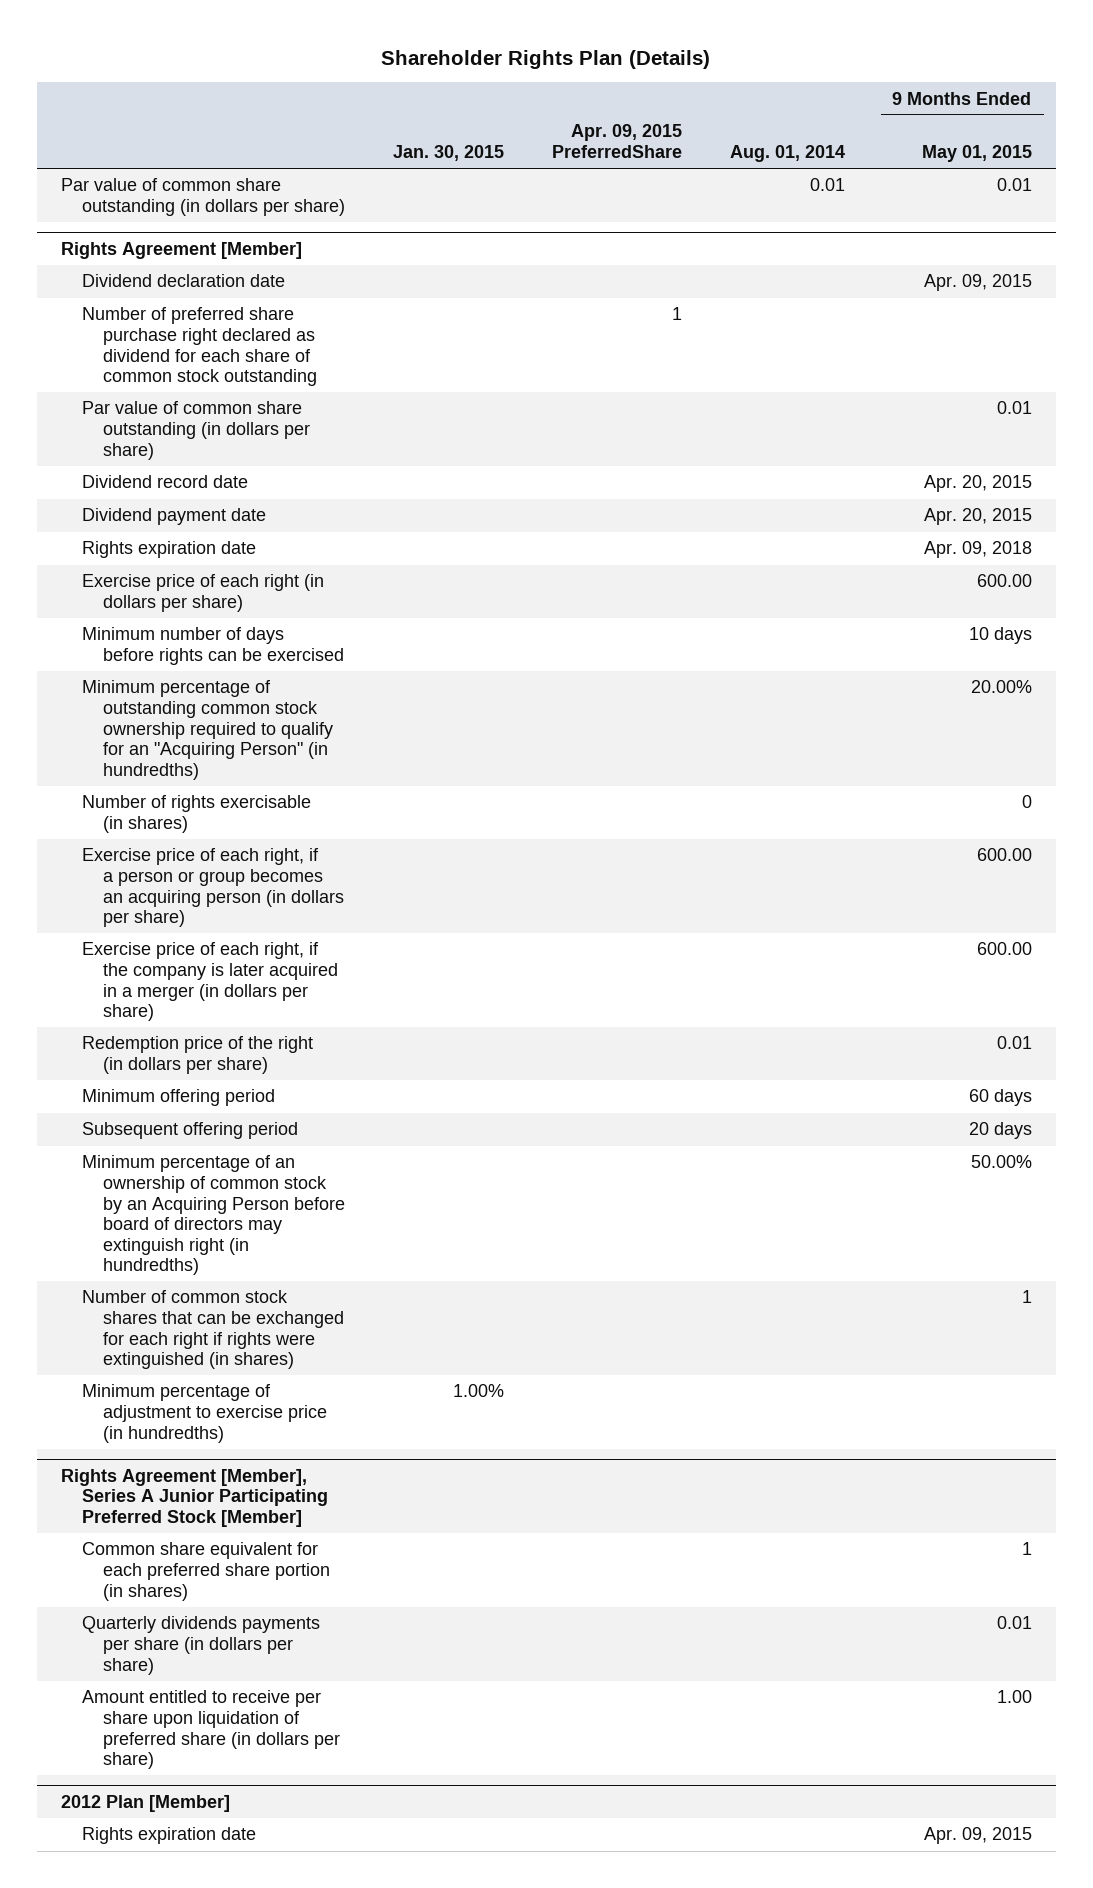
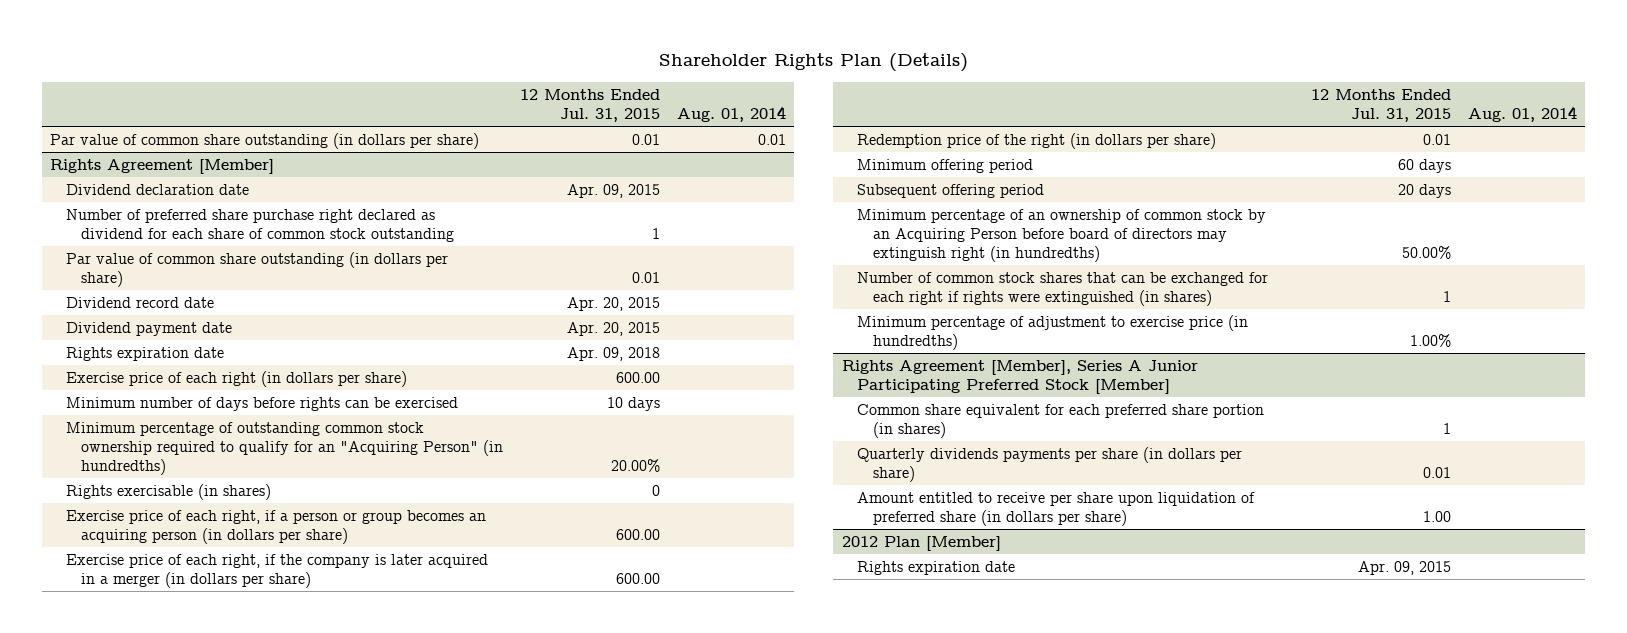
- | Jan. 30, 2015 | Apr. 09, 2015 PreferredShare | Aug. 01, 2014 | 9 Months Ended May 01, 2015
+ | 12 Months Ended Jul. 31, 2015 | Aug. 01, 2014
@ Rights Agreement [Member]
- Number of rights exercisable (in shares) | | | | 0
+ Rights exercisable (in shares) | 0 |

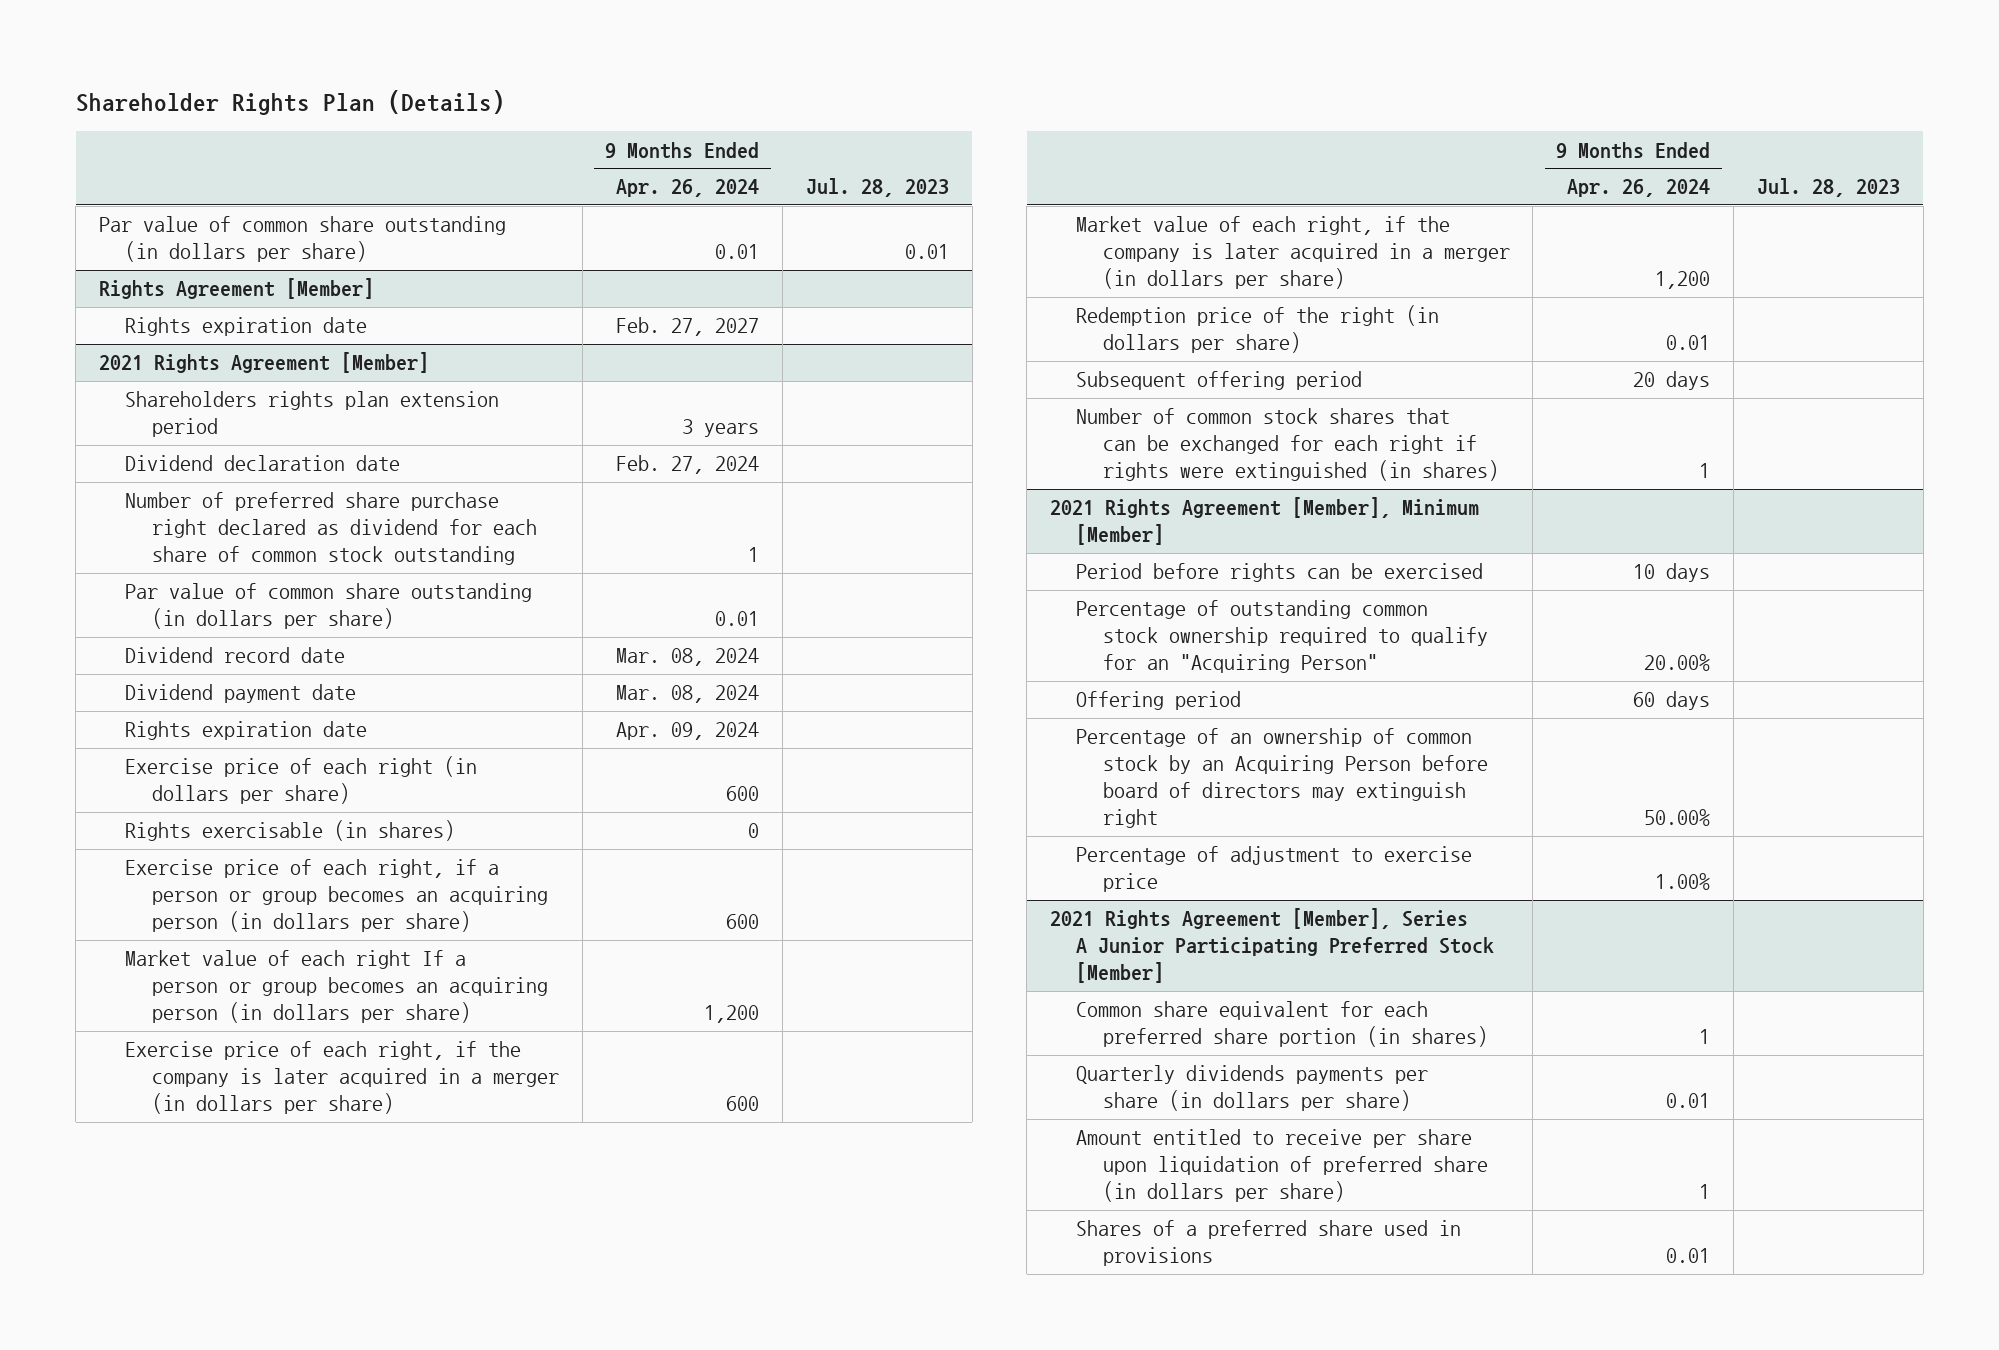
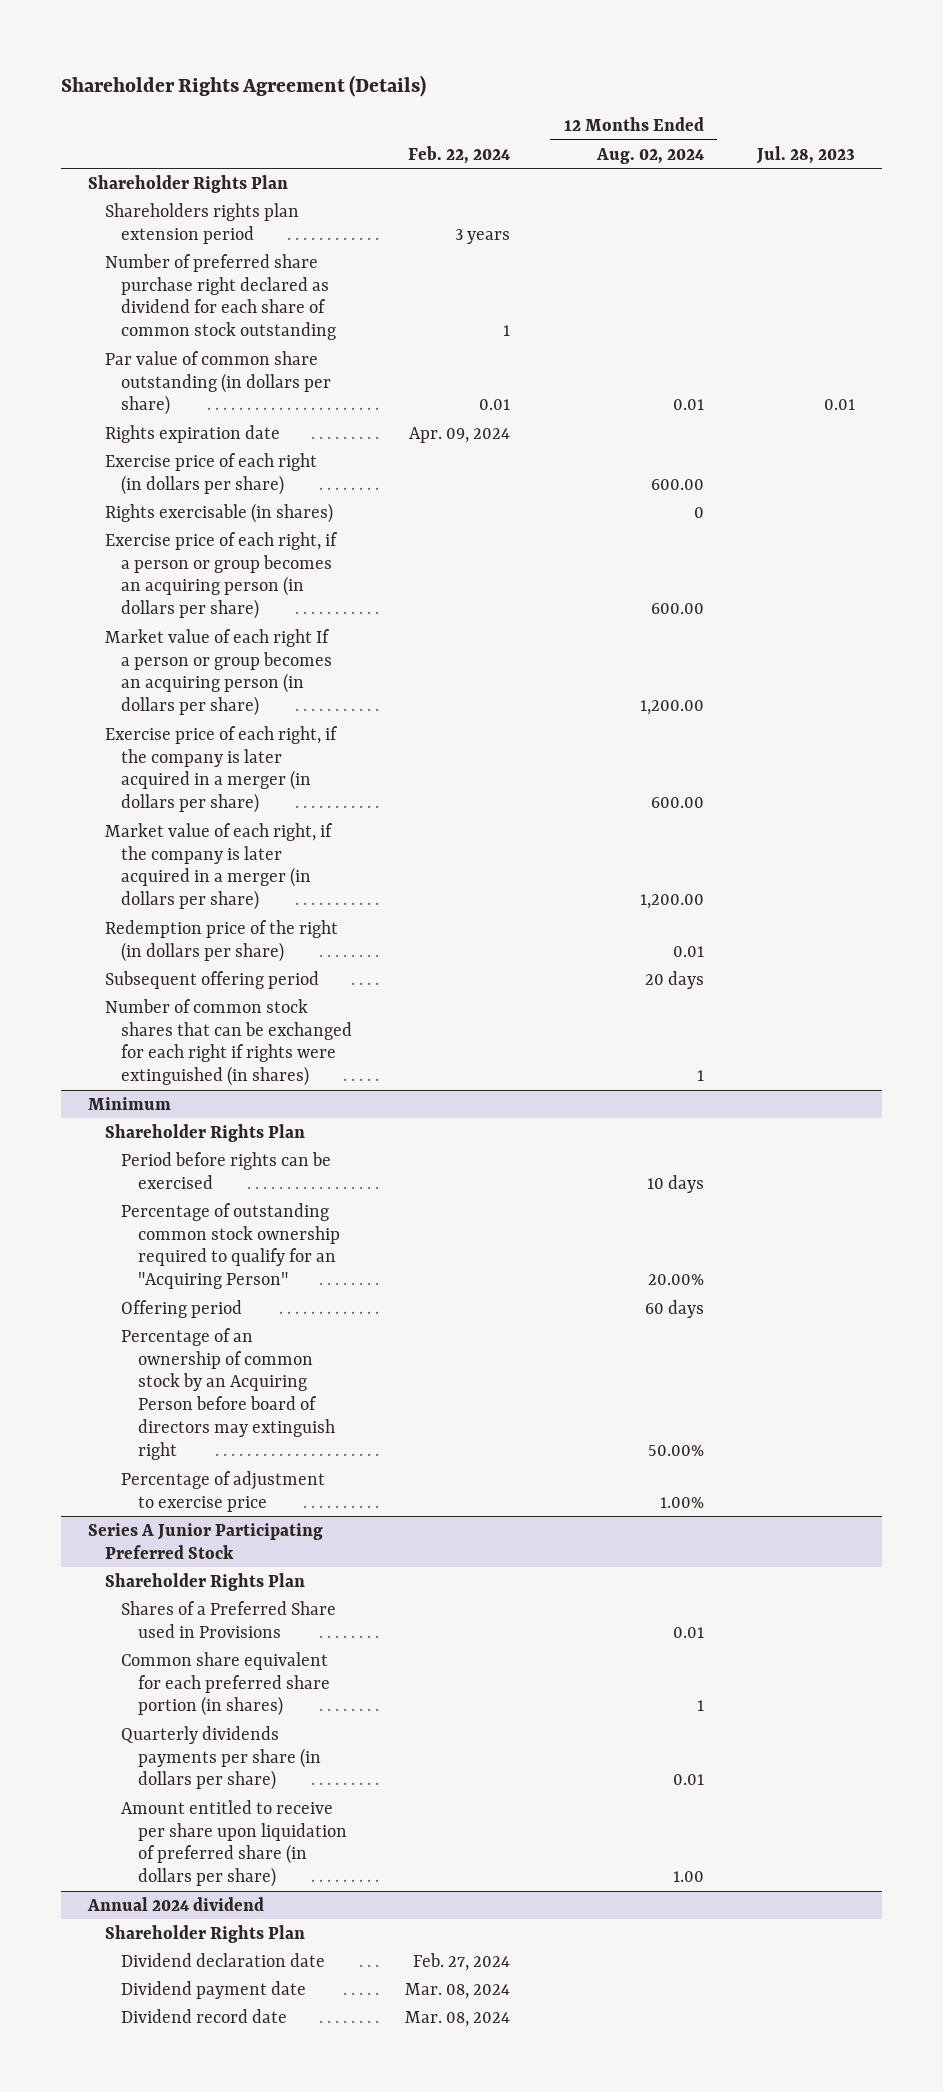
- Shareholder Rights Plan (Details)
+ Shareholder Rights Agreement (Details)
- | 9 Months Ended Apr. 26, 2024 | Jul. 28, 2023
+ | Feb. 22, 2024 | 12 Months Ended Aug. 02, 2024 | Jul. 28, 2023
+ Shareholder Rights Plan
+ Shareholders rights plan extension period | 3 years | |
+ Number of preferred share purchase right declared as dividend for each share of common stock outstanding | 1 | |
- Rights Agreement [Member]
- Rights expiration date | Feb. 27, 2027 |
- 2021 Rights Agreement [Member]
- Shareholders rights plan extension period | 3 years |
- Dividend declaration date | Feb. 27, 2024 |
- Number of preferred share purchase right declared as dividend for each share of common stock outstanding | 1 |
- Par value of common share outstanding (in dollars per share) | 0.01 |
- Dividend record date | Mar. 08, 2024 |
- Dividend payment date | Mar. 08, 2024 |
- Rights expiration date | Apr. 09, 2024 |
- Exercise price of each right (in dollars per share) | 600 |
- Rights exercisable (in shares) | 0 |
- Exercise price of each right, if a person or group becomes an acquiring person (in dollars per share) | 600 |
- Market value of each right If a person or group becomes an acquiring person (in dollars per share) | 1,200 |
- Exercise price of each right, if the company is later acquired in a merger (in dollars per share) | 600 |
- Market value of each right, if the company is later acquired in a merger (in dollars per share) | 1,200 |
- Redemption price of the right (in dollars per share) | 0.01 |
- Subsequent offering period | 20 days |
- Number of common stock shares that can be exchanged for each right if rights were extinguished (in shares) | 1 |
- 2021 Rights Agreement [Member], Minimum [Member]
+ Rights expiration date | Apr. 09, 2024 | |
+ Exercise price of each right (in dollars per share) | | 600.00 |
+ Rights exercisable (in shares) | | 0 |
+ Exercise price of each right, if a person or group becomes an acquiring person (in dollars per share) | | 600.00 |
+ Market value of each right If a person or group becomes an acquiring person (in dollars per share) | | 1,200.00 |
+ Exercise price of each right, if the company is later acquired in a merger (in dollars per share) | | 600.00 |
+ Market value of each right, if the company is later acquired in a merger (in dollars per share) | | 1,200.00 |
+ Redemption price of the right (in dollars per share) | | 0.01 |
+ Subsequent offering period | | 20 days |
+ Number of common stock shares that can be exchanged for each right if rights were extinguished (in shares) | | 1 |
+ Minimum
+ Shareholder Rights Plan
- 2021 Rights Agreement [Member], Series A Junior Participating Preferred Stock [Member]
+ Series A Junior Participating Preferred Stock
+ Shareholder Rights Plan
+ Shares of a Preferred Share used in Provisions | | 0.01 |
- Shares of a preferred share used in provisions | 0.01 |
+ Annual 2024 dividend
+ Shareholder Rights Plan
+ Dividend declaration date | Feb. 27, 2024 | |
+ Dividend payment date | Mar. 08, 2024 | |
+ Dividend record date | Mar. 08, 2024 | |

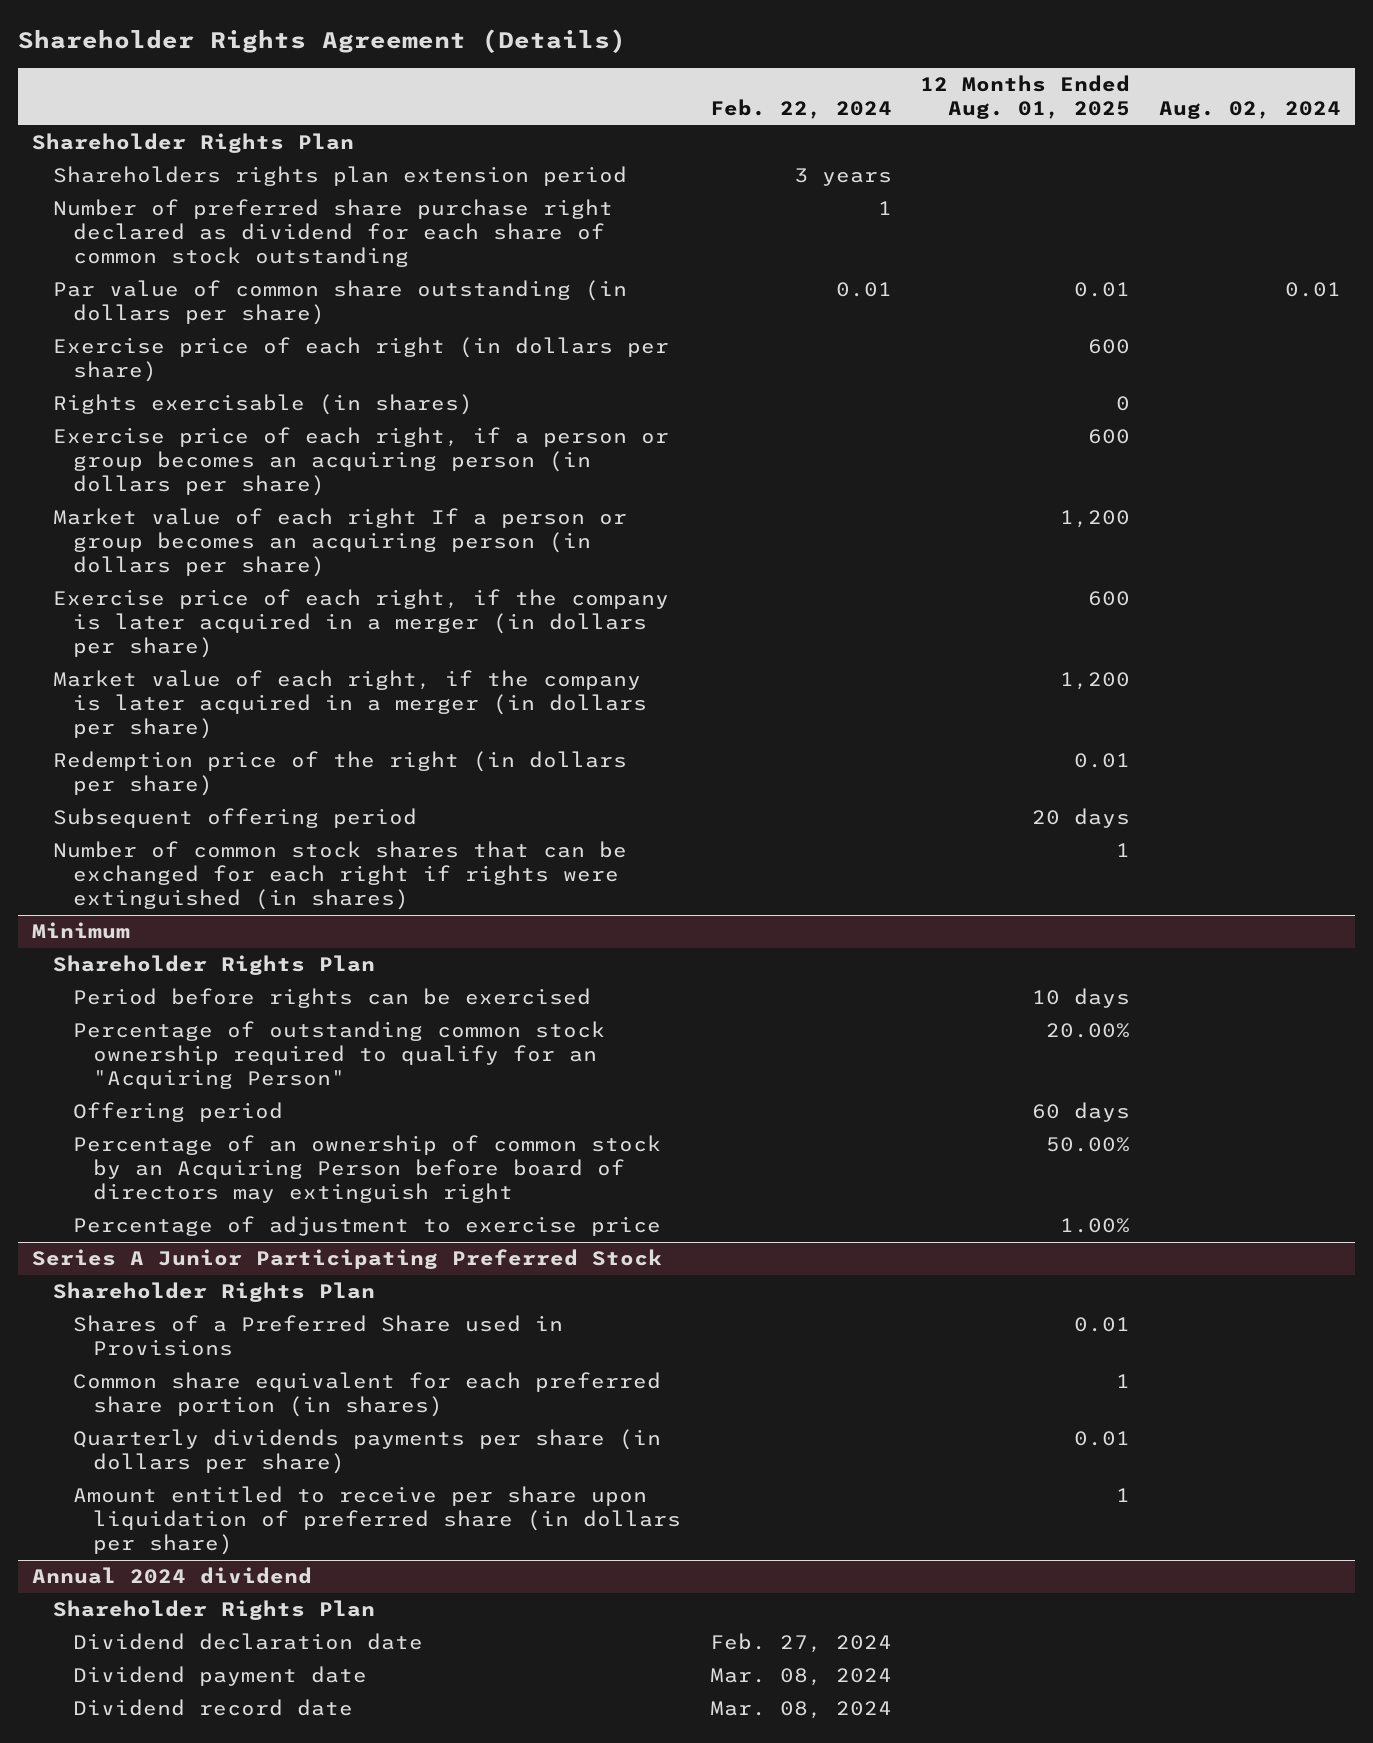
- | Feb. 22, 2024 | 12 Months Ended Aug. 02, 2024 | Jul. 28, 2023
+ | Feb. 22, 2024 | 12 Months Ended Aug. 01, 2025 | Aug. 02, 2024
- Rights expiration date | Apr. 09, 2024 | |

